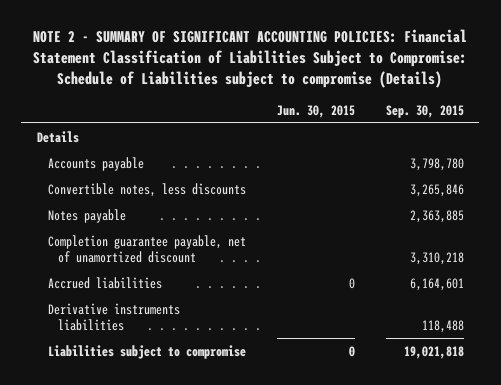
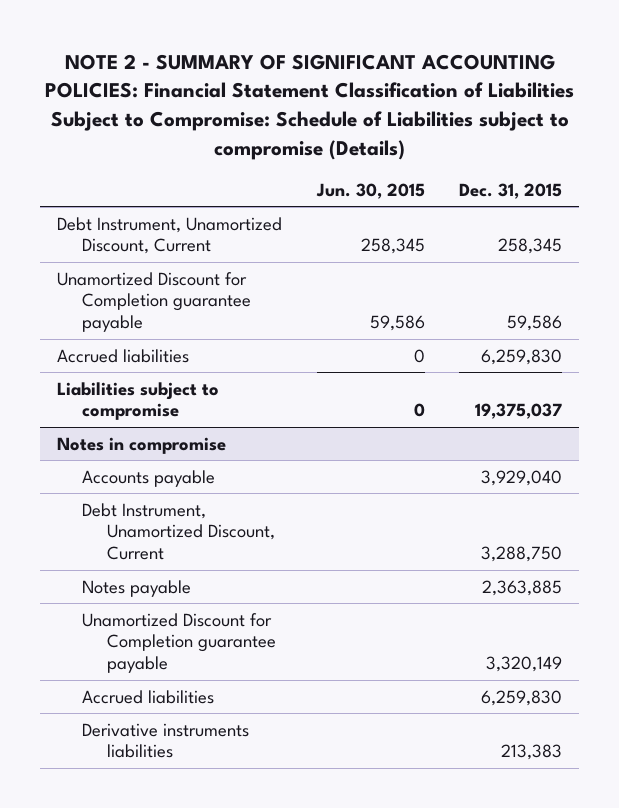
- | Jun. 30, 2015 | Sep. 30, 2015
+ | Jun. 30, 2015 | Dec. 31, 2015
- Details
- Accounts payable | | 3,798,780
- Convertible notes, less discounts | | 3,265,846
- Notes payable | | 2,363,885
- Completion guarantee payable, net of unamortized discount | | 3,310,218
+ Debt Instrument, Unamortized Discount, Current | 258,345 | 258,345
+ Unamortized Discount for Completion guarantee payable | 59,586 | 59,586
- Derivative instruments liabilities | | 118,488
+ Notes in compromise
+ Accounts payable | | 3,929,040
+ Debt Instrument, Unamortized Discount, Current | | 3,288,750
+ Notes payable | | 2,363,885
+ Unamortized Discount for Completion guarantee payable | | 3,320,149
+ Accrued liabilities | | 6,259,830
+ Derivative instruments liabilities | | 213,383

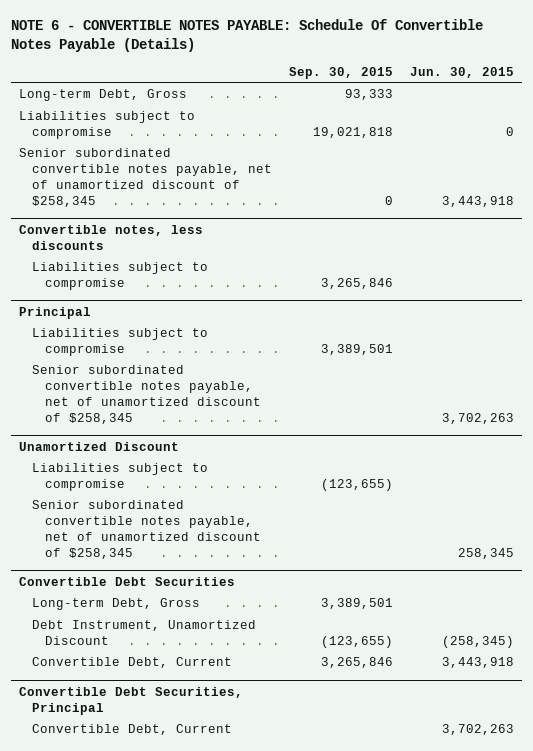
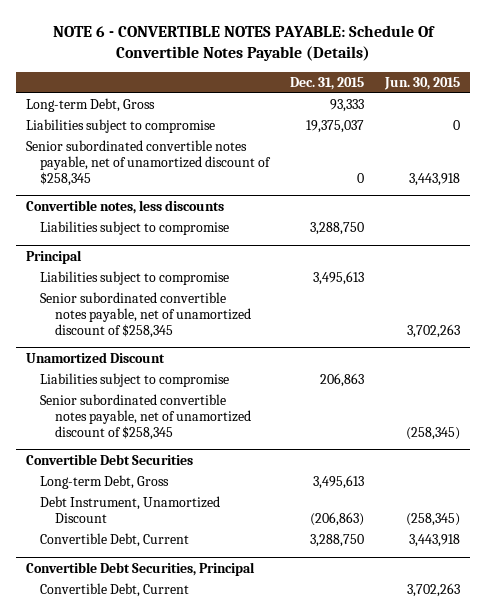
- | Sep. 30, 2015 | Jun. 30, 2015
+ | Dec. 31, 2015 | Jun. 30, 2015
@ Unamortized Discount
- Senior subordinated convertible notes payable, net of unamortized discount of $258,345 | | 258,345
+ Senior subordinated convertible notes payable, net of unamortized discount of $258,345 | | (258,345)

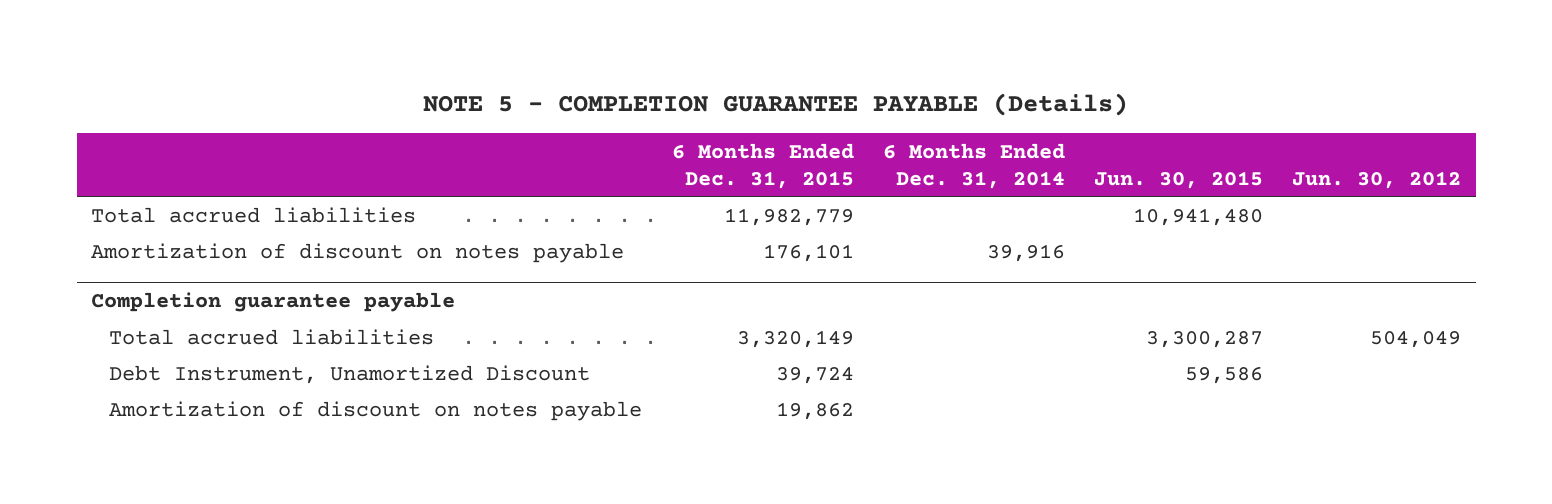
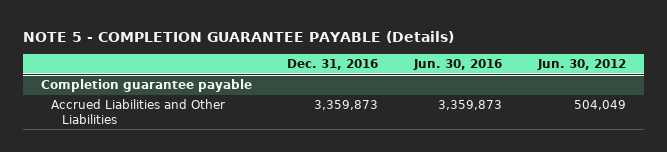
- | 6 Months Ended Dec. 31, 2015 | 6 Months Ended Dec. 31, 2014 | Jun. 30, 2015 | Jun. 30, 2012
+ | Dec. 31, 2016 | Jun. 30, 2016 | Jun. 30, 2012
- Total accrued liabilities | 11,982,779 | | 10,941,480 |
- Amortization of discount on notes payable | 176,101 | 39,916 | |
@ Completion guarantee payable
- Total accrued liabilities | 3,320,149 | | 3,300,287 | 504,049
- Debt Instrument, Unamortized Discount | 39,724 | | 59,586 |
- Amortization of discount on notes payable | 19,862 | | |
+ Accrued Liabilities and Other Liabilities | 3,359,873 | 3,359,873 | 504,049

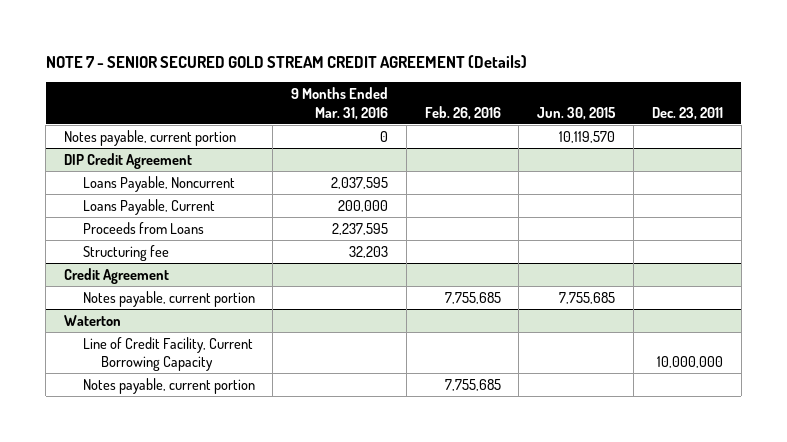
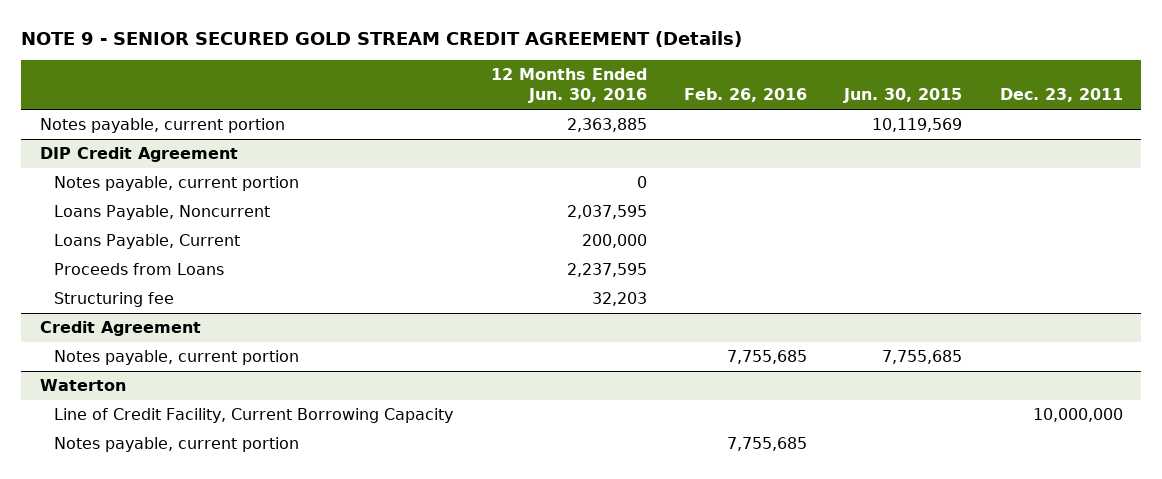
- NOTE 7 - SENIOR SECURED GOLD STREAM CREDIT AGREEMENT (Details)
+ NOTE 9 - SENIOR SECURED GOLD STREAM CREDIT AGREEMENT (Details)
- | 9 Months Ended Mar. 31, 2016 | Feb. 26, 2016 | Jun. 30, 2015 | Dec. 23, 2011
+ | 12 Months Ended Jun. 30, 2016 | Feb. 26, 2016 | Jun. 30, 2015 | Dec. 23, 2011
- Notes payable, current portion | 0 | | 10,119,570 |
+ Notes payable, current portion | 2,363,885 | | 10,119,569 |
@ DIP Credit Agreement
+ Notes payable, current portion | 0 | | |

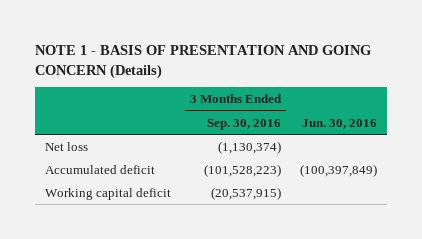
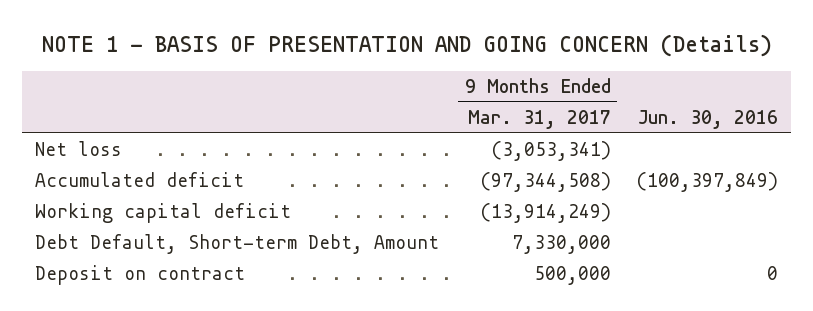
- | 3 Months Ended Sep. 30, 2016 | Jun. 30, 2016
+ | 9 Months Ended Mar. 31, 2017 | Jun. 30, 2016
+ Debt Default, Short-term Debt, Amount | 7,330,000 |
+ Deposit on contract | 500,000 | 0

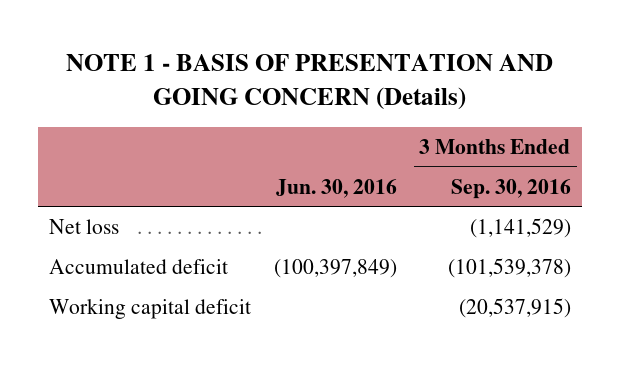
- | 9 Months Ended Mar. 31, 2017 | Jun. 30, 2016
+ | Jun. 30, 2016 | 3 Months Ended Sep. 30, 2016
- Debt Default, Short-term Debt, Amount | 7,330,000 |
- Deposit on contract | 500,000 | 0

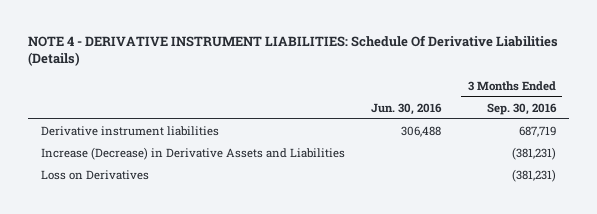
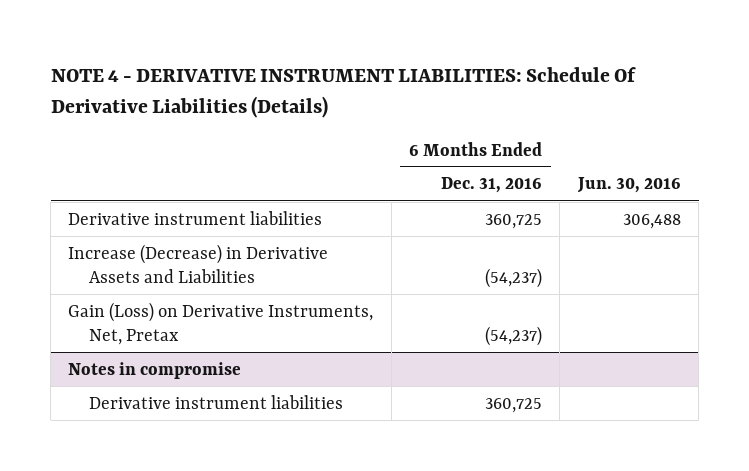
- | Jun. 30, 2016 | 3 Months Ended Sep. 30, 2016
+ | 6 Months Ended Dec. 31, 2016 | Jun. 30, 2016
- Loss on Derivatives | | (381,231)
+ Gain (Loss) on Derivative Instruments, Net, Pretax | (54,237) |
+ Notes in compromise
+ Derivative instrument liabilities | 360,725 |

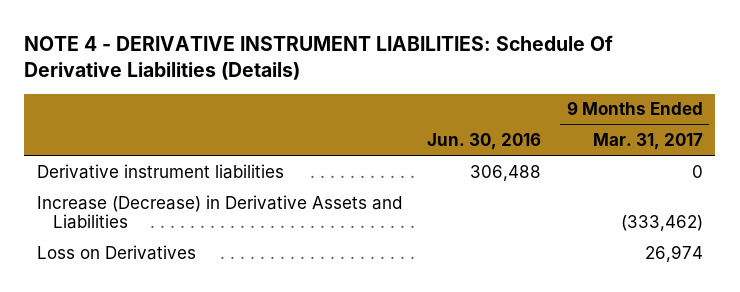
- | 6 Months Ended Dec. 31, 2016 | Jun. 30, 2016
+ | Jun. 30, 2016 | 9 Months Ended Mar. 31, 2017
- Gain (Loss) on Derivative Instruments, Net, Pretax | (54,237) |
- Notes in compromise
- Derivative instrument liabilities | 360,725 |
+ Loss on Derivatives | | 26,974

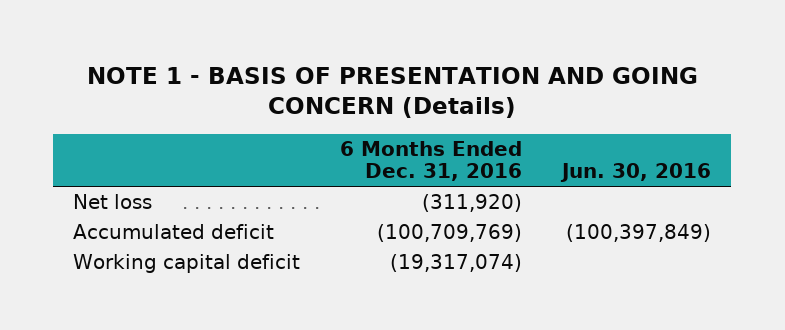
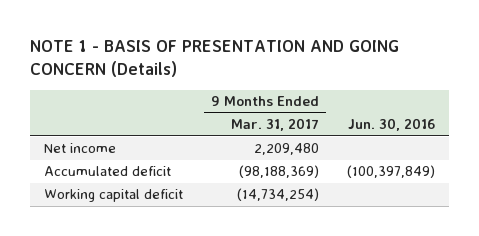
- | 6 Months Ended Dec. 31, 2016 | Jun. 30, 2016
+ | 9 Months Ended Mar. 31, 2017 | Jun. 30, 2016
- Net loss | (311,920) |
+ Net income | 2,209,480 |

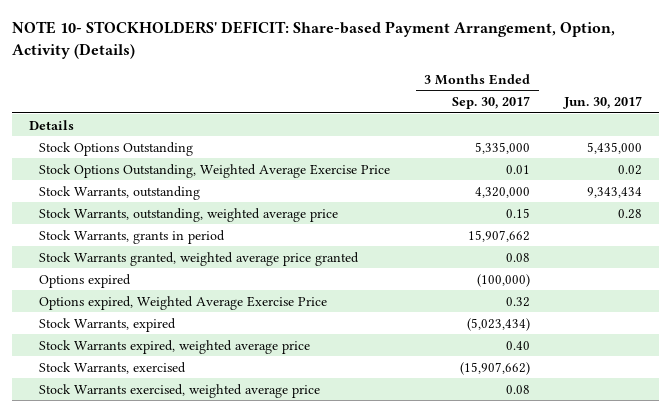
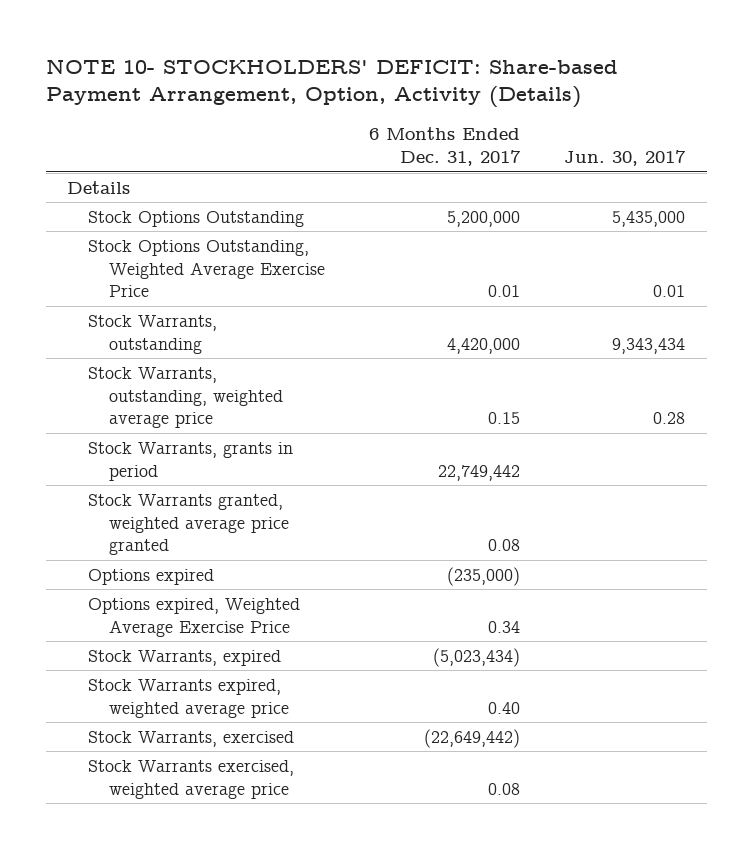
- | 3 Months Ended Sep. 30, 2017 | Jun. 30, 2017
+ | 6 Months Ended Dec. 31, 2017 | Jun. 30, 2017
- Stock Options Outstanding, Weighted Average Exercise Price | 0.01 | 0.02
+ Stock Options Outstanding, Weighted Average Exercise Price | 0.01 | 0.01

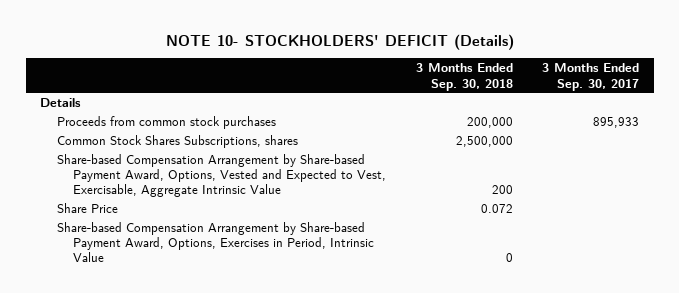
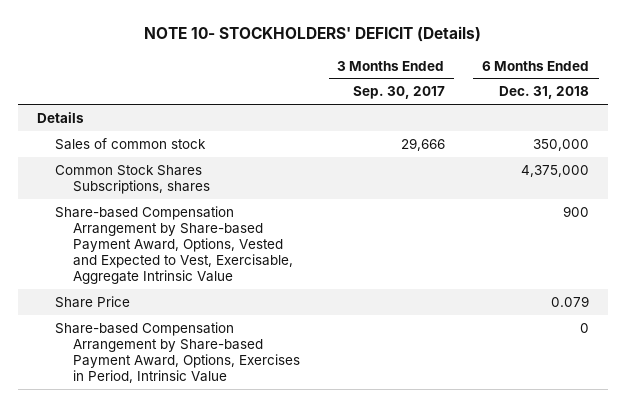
- | 3 Months Ended Sep. 30, 2018 | 3 Months Ended Sep. 30, 2017
+ | 3 Months Ended Sep. 30, 2017 | 6 Months Ended Dec. 31, 2018
- Proceeds from common stock purchases | 200,000 | 895,933
+ Sales of common stock | 29,666 | 350,000

